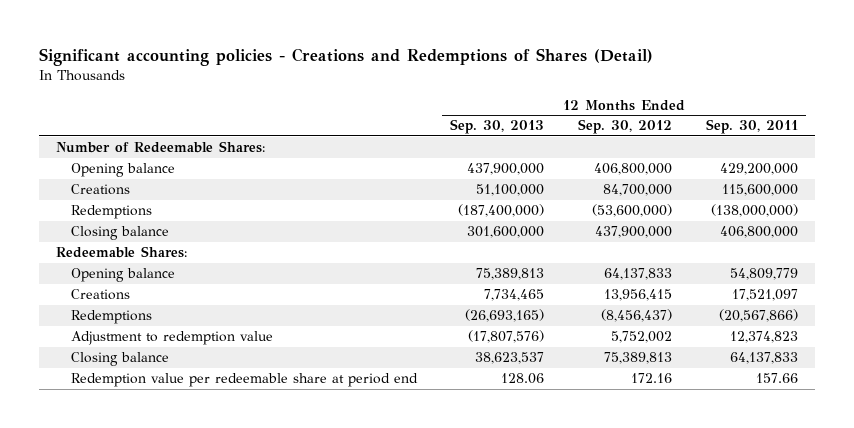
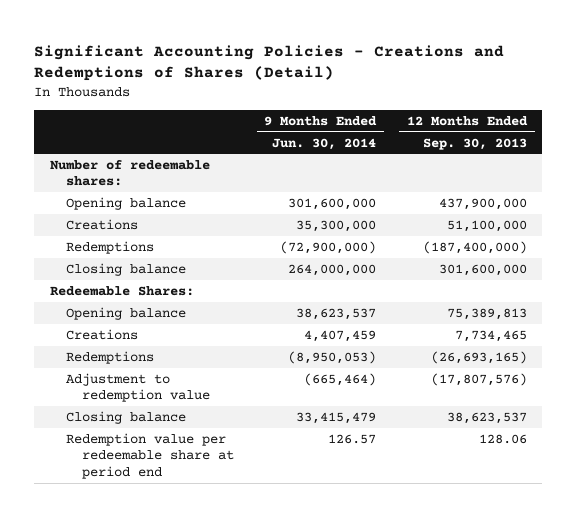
- Significant accounting policies - Creations and Redemptions of Shares (Detail)
+ Significant Accounting Policies - Creations and Redemptions of Shares (Detail)
- | 12 Months Ended Sep. 30, 2013 | 12 Months Ended Sep. 30, 2012 | 12 Months Ended Sep. 30, 2011
+ | 9 Months Ended Jun. 30, 2014 | 12 Months Ended Sep. 30, 2013
- Number of Redeemable Shares:
+ Number of redeemable shares:

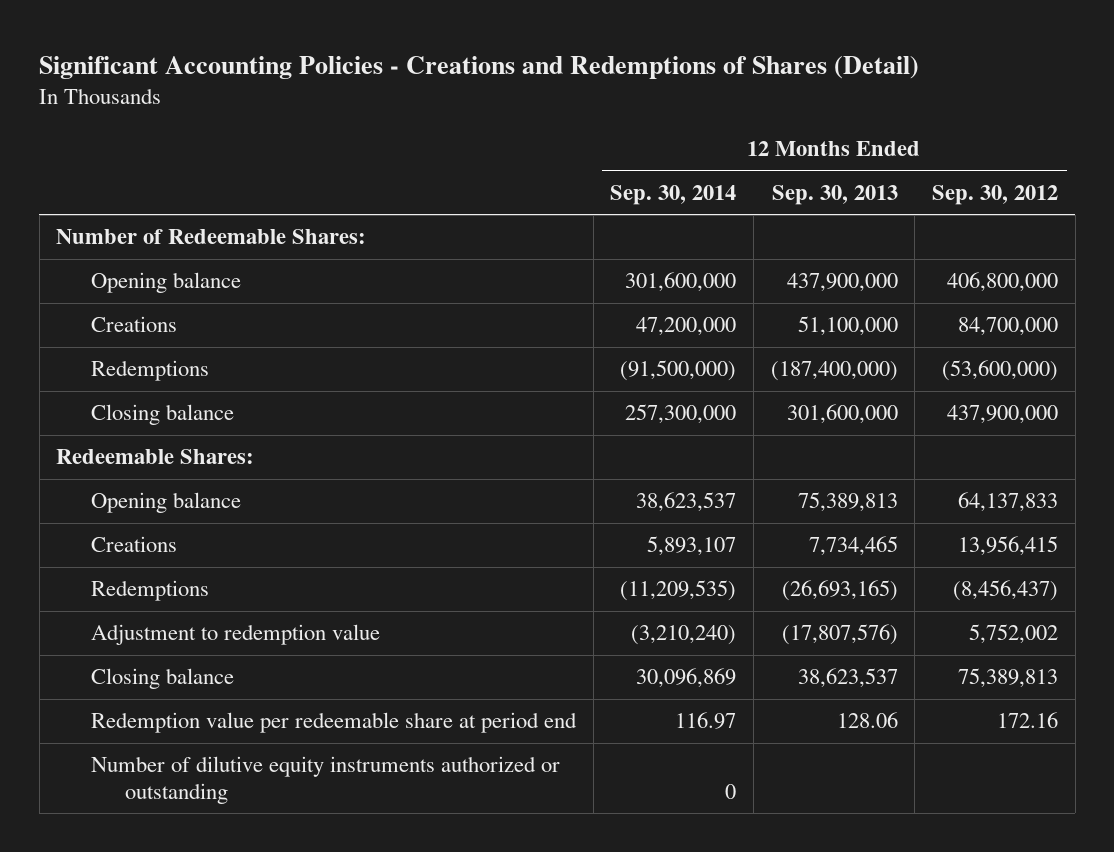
- | 9 Months Ended Jun. 30, 2014 | 12 Months Ended Sep. 30, 2013
+ | 12 Months Ended Sep. 30, 2014 | 12 Months Ended Sep. 30, 2013 | 12 Months Ended Sep. 30, 2012
- Number of redeemable shares:
+ Number of Redeemable Shares:
+ Number of dilutive equity instruments authorized or outstanding | 0 | |

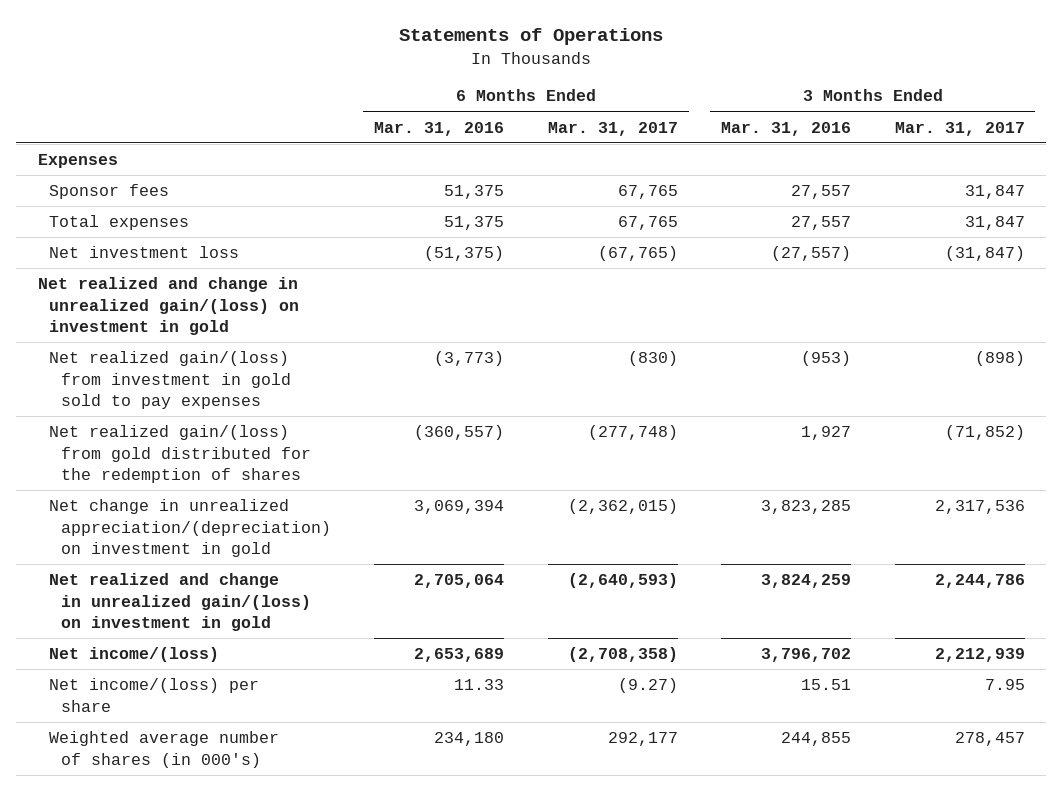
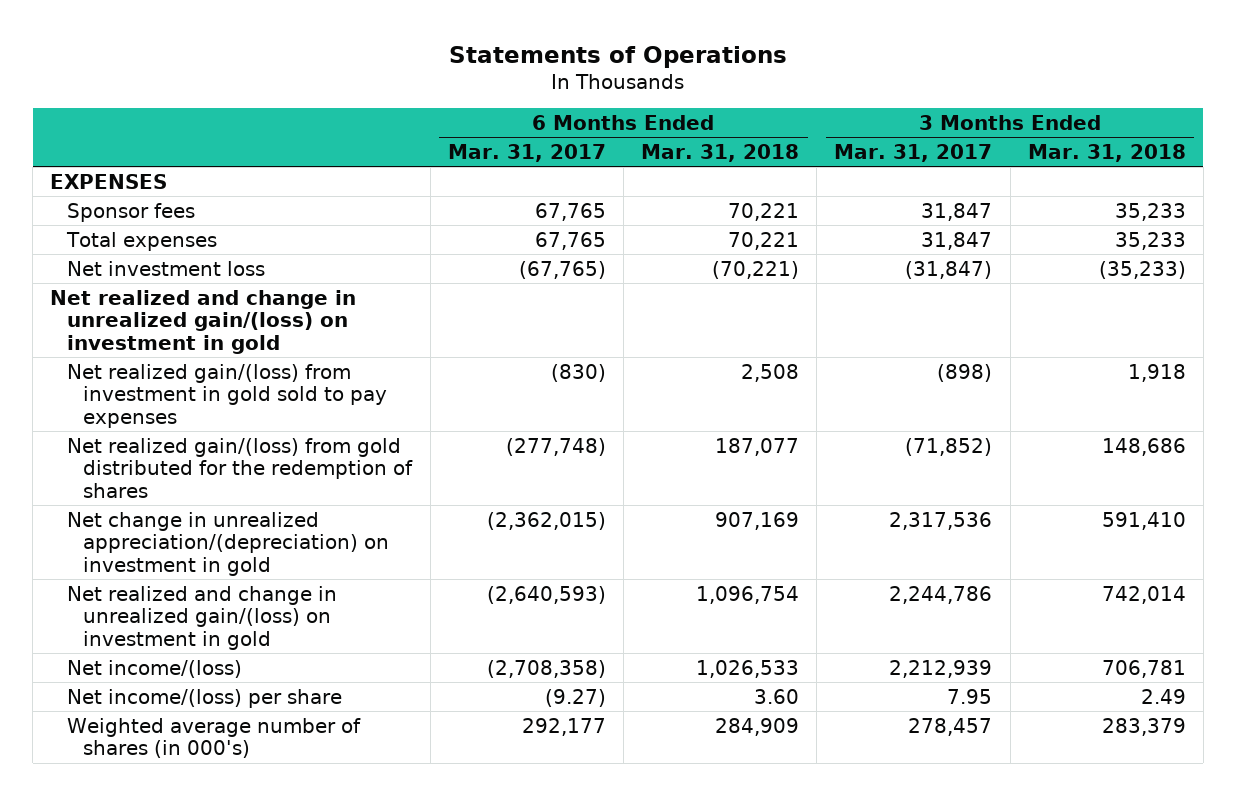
- | 6 Months Ended Mar. 31, 2016 | 6 Months Ended Mar. 31, 2017 | 3 Months Ended Mar. 31, 2016 | 3 Months Ended Mar. 31, 2017
+ | 6 Months Ended Mar. 31, 2017 | 6 Months Ended Mar. 31, 2018 | 3 Months Ended Mar. 31, 2017 | 3 Months Ended Mar. 31, 2018
- Expenses
+ EXPENSES

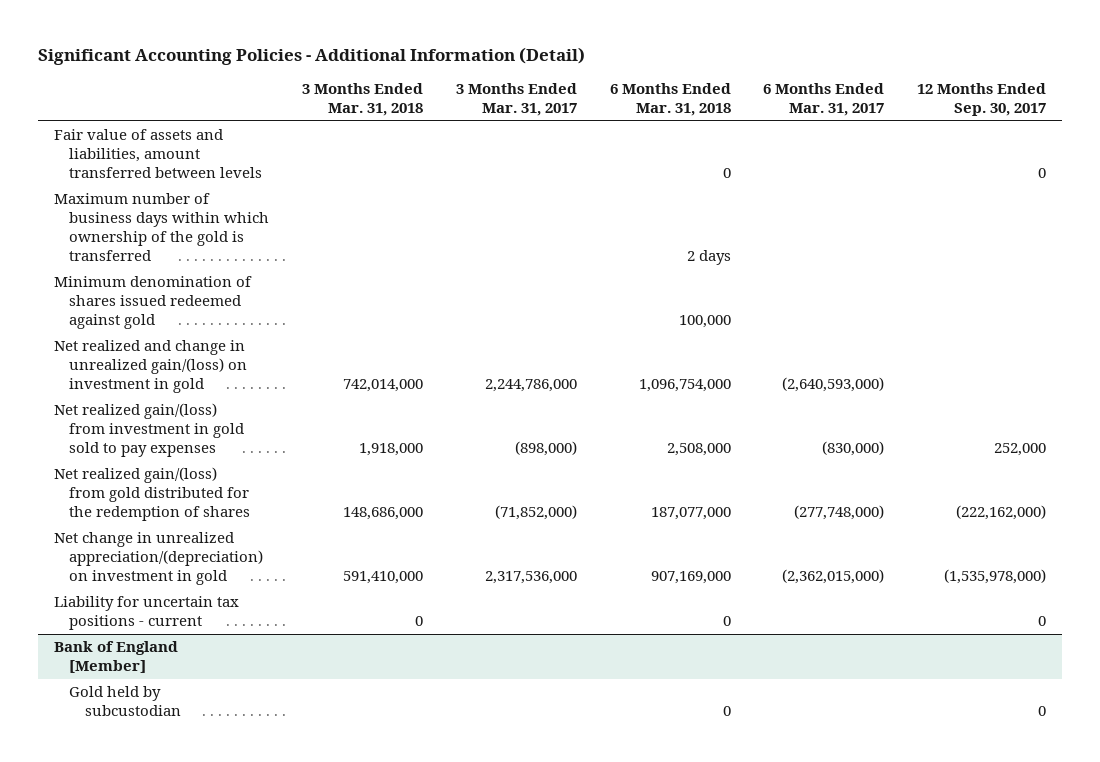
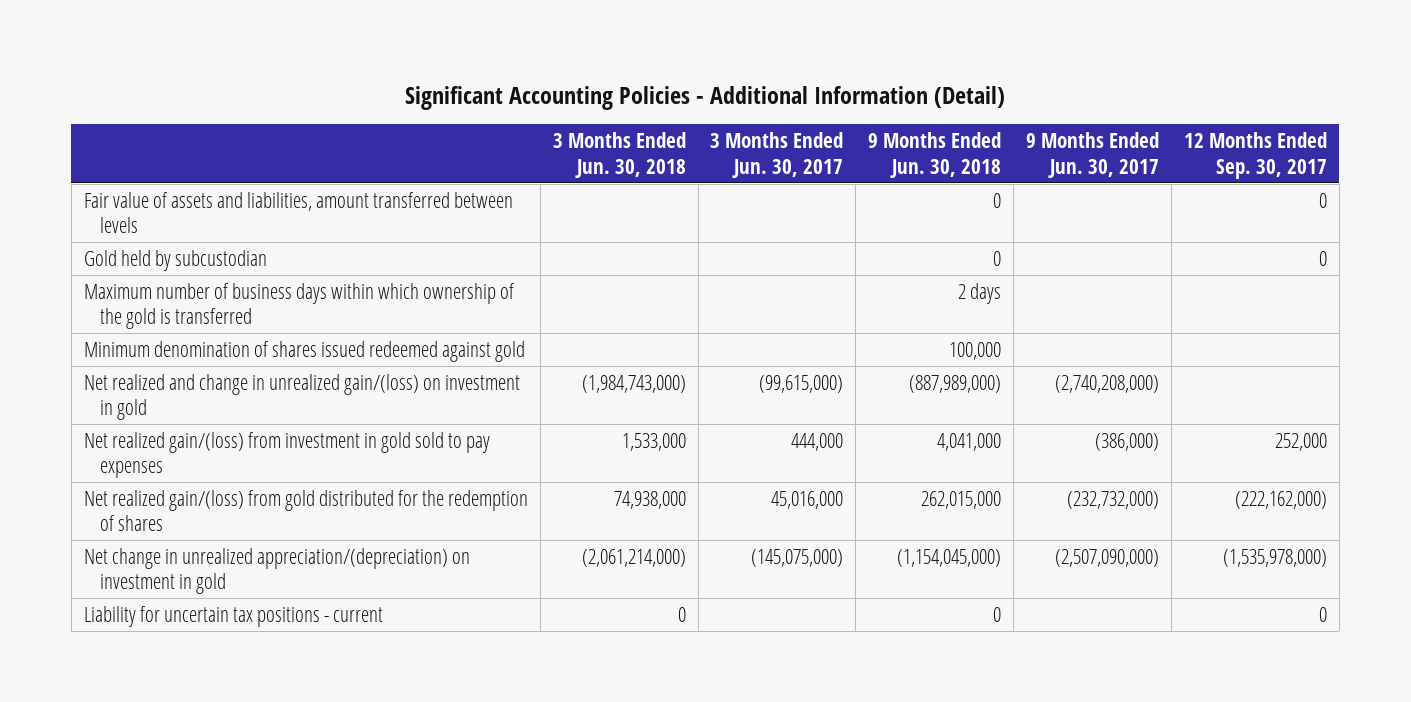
- | 3 Months Ended Mar. 31, 2018 | 3 Months Ended Mar. 31, 2017 | 6 Months Ended Mar. 31, 2018 | 6 Months Ended Mar. 31, 2017 | 12 Months Ended Sep. 30, 2017
+ | 3 Months Ended Jun. 30, 2018 | 3 Months Ended Jun. 30, 2017 | 9 Months Ended Jun. 30, 2018 | 9 Months Ended Jun. 30, 2017 | 12 Months Ended Sep. 30, 2017
+ Gold held by subcustodian | | | 0 | | 0
- Bank of England [Member]
- Gold held by subcustodian | | | 0 | | 0

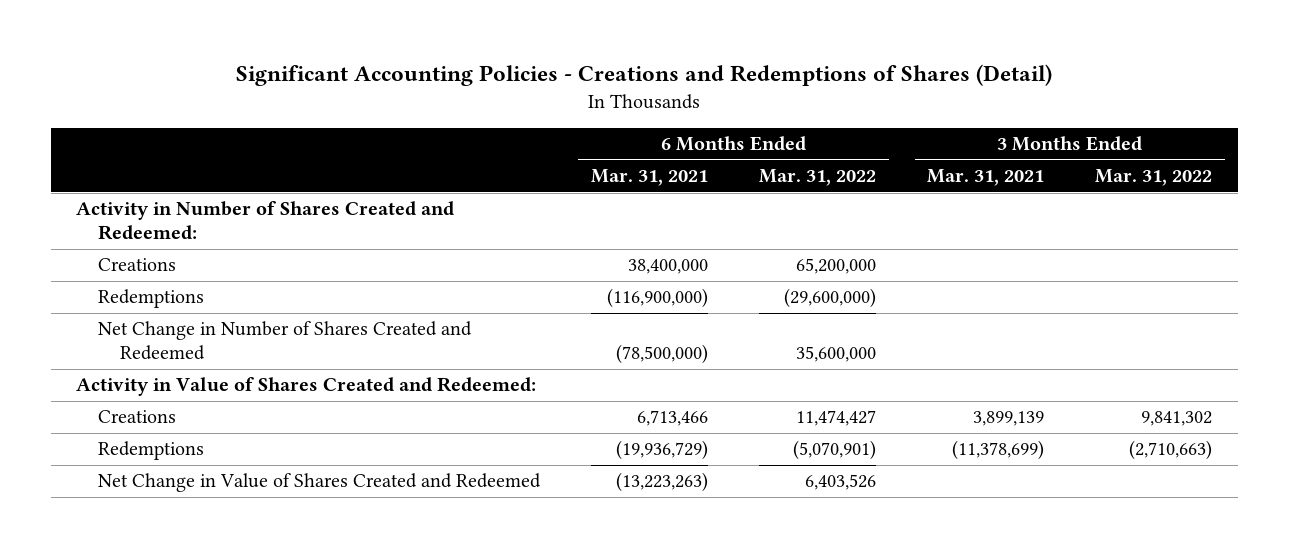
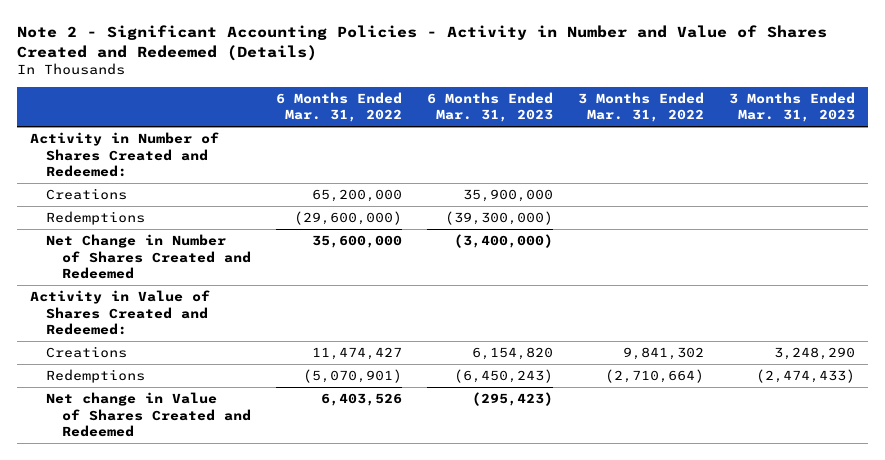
- Significant Accounting Policies - Creations and Redemptions of Shares (Detail)
+ Note 2 - Significant Accounting Policies - Activity in Number and Value of Shares Created and Redeemed (Details)
- | 6 Months Ended Mar. 31, 2021 | 6 Months Ended Mar. 31, 2022 | 3 Months Ended Mar. 31, 2021 | 3 Months Ended Mar. 31, 2022
+ | 6 Months Ended Mar. 31, 2022 | 6 Months Ended Mar. 31, 2023 | 3 Months Ended Mar. 31, 2022 | 3 Months Ended Mar. 31, 2023
- Redemptions | (19,936,729) | (5,070,901) | (11,378,699) | (2,710,663)
- Net Change in Value of Shares Created and Redeemed | (13,223,263) | 6,403,526 | |
+ Redemptions | (5,070,901) | (6,450,243) | (2,710,664) | (2,474,433)
+ Net change in Value of Shares Created and Redeemed | 6,403,526 | (295,423) | |

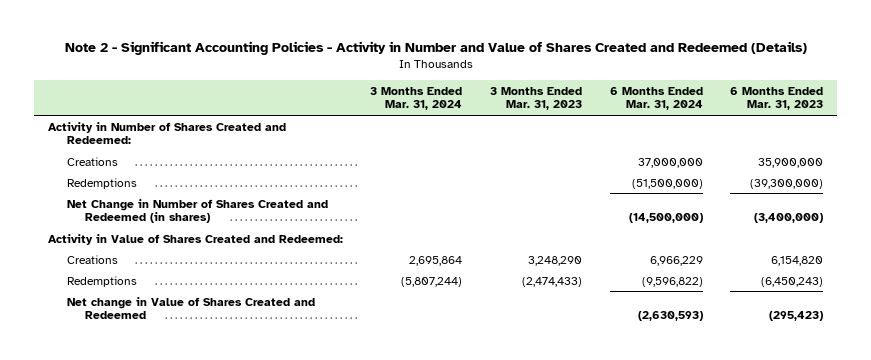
- | 6 Months Ended Mar. 31, 2022 | 6 Months Ended Mar. 31, 2023 | 3 Months Ended Mar. 31, 2022 | 3 Months Ended Mar. 31, 2023
+ | 3 Months Ended Mar. 31, 2024 | 3 Months Ended Mar. 31, 2023 | 6 Months Ended Mar. 31, 2024 | 6 Months Ended Mar. 31, 2023
- Net Change in Number of Shares Created and Redeemed | 35,600,000 | (3,400,000) | |
+ Net Change in Number of Shares Created and Redeemed (in shares) | | | (14,500,000) | (3,400,000)

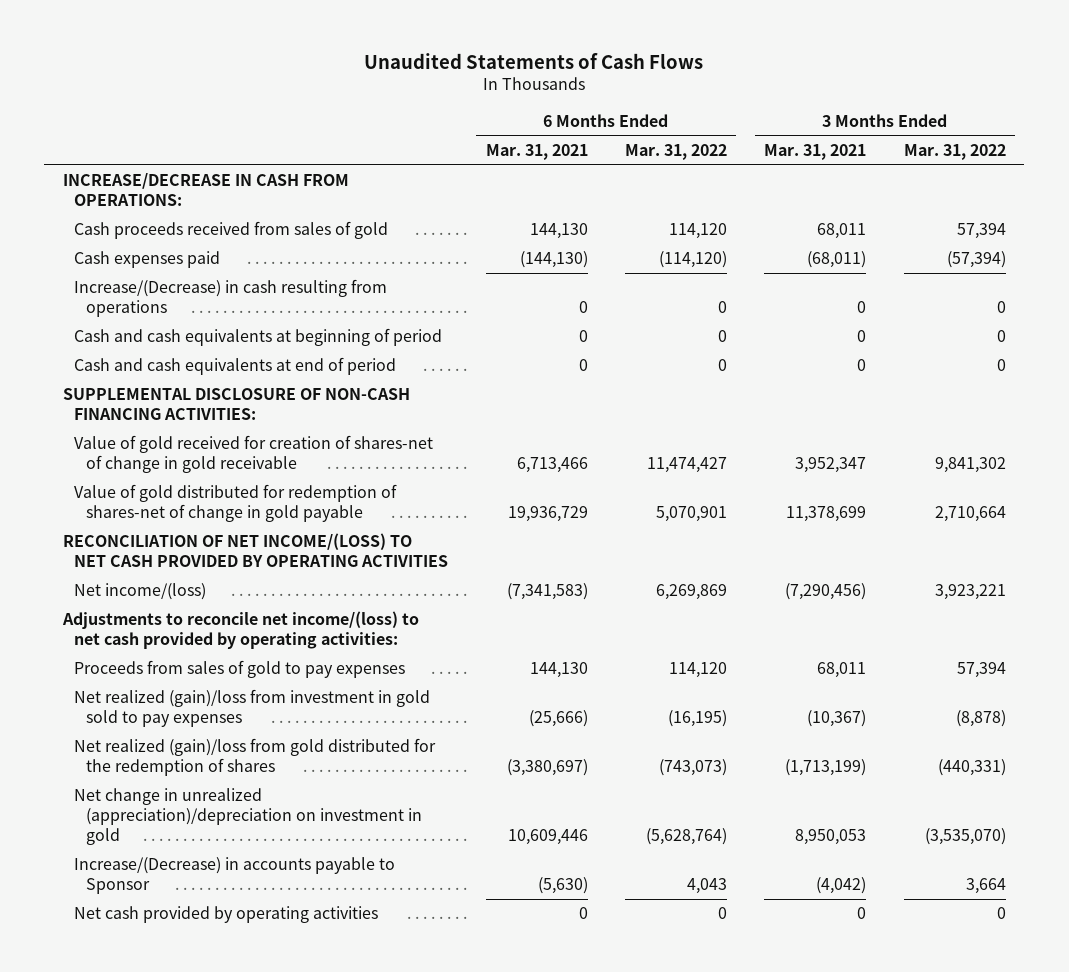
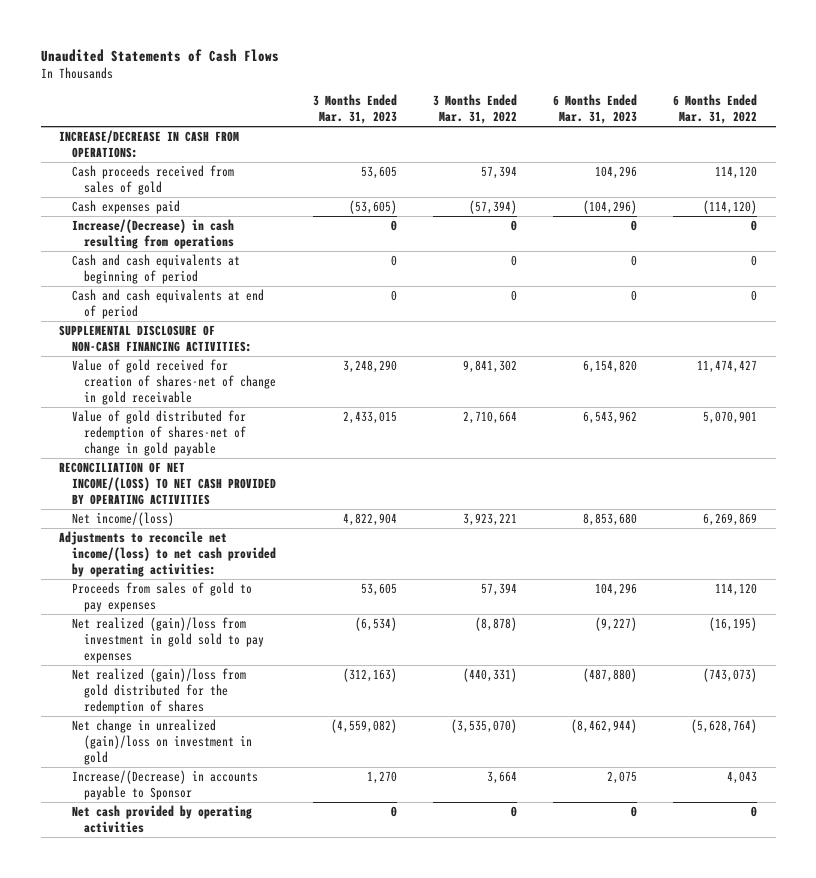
- | 6 Months Ended Mar. 31, 2021 | 6 Months Ended Mar. 31, 2022 | 3 Months Ended Mar. 31, 2021 | 3 Months Ended Mar. 31, 2022
+ | 3 Months Ended Mar. 31, 2023 | 3 Months Ended Mar. 31, 2022 | 6 Months Ended Mar. 31, 2023 | 6 Months Ended Mar. 31, 2022
- Net change in unrealized (appreciation)/depreciation on investment in gold | 10,609,446 | (5,628,764) | 8,950,053 | (3,535,070)
+ Net change in unrealized (gain)/loss on investment in gold | (4,559,082) | (3,535,070) | (8,462,944) | (5,628,764)

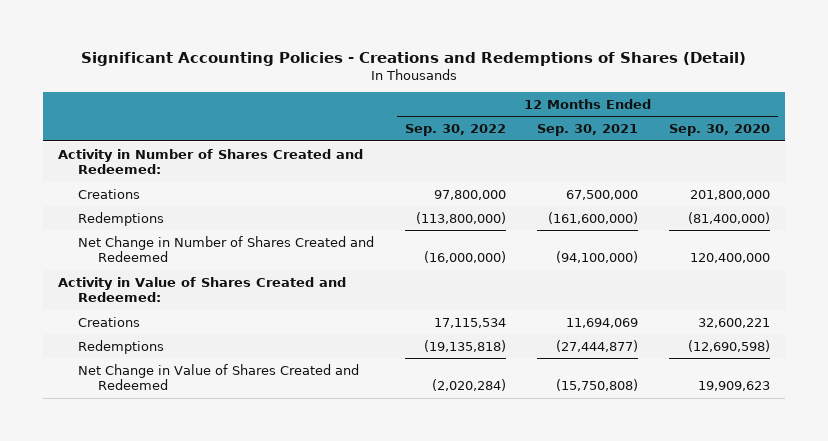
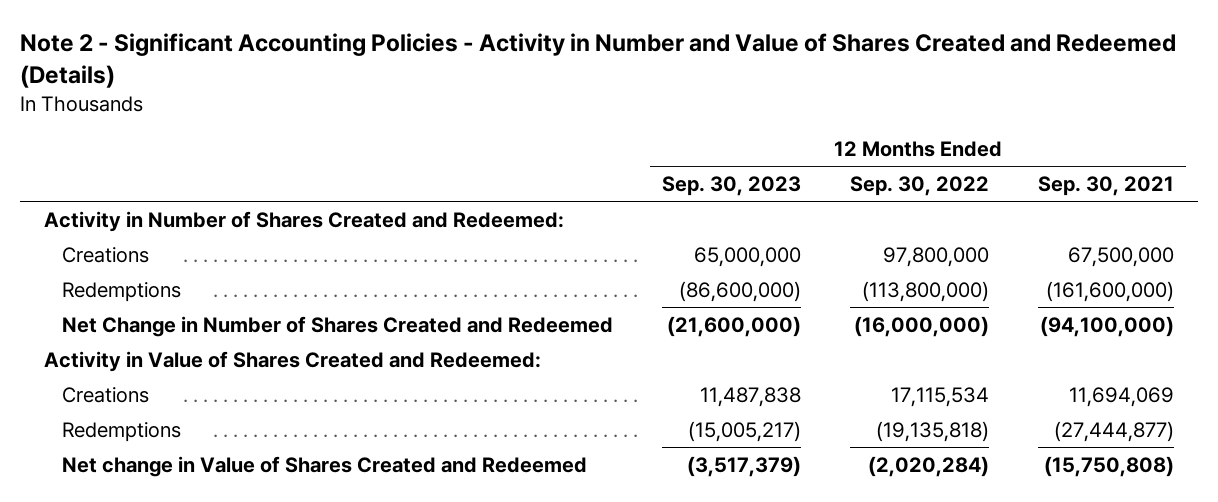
- Significant Accounting Policies - Creations and Redemptions of Shares (Detail)
+ Note 2 - Significant Accounting Policies - Activity in Number and Value of Shares Created and Redeemed (Details)
- | 12 Months Ended Sep. 30, 2022 | 12 Months Ended Sep. 30, 2021 | 12 Months Ended Sep. 30, 2020
+ | 12 Months Ended Sep. 30, 2023 | 12 Months Ended Sep. 30, 2022 | 12 Months Ended Sep. 30, 2021
- Net Change in Value of Shares Created and Redeemed | (2,020,284) | (15,750,808) | 19,909,623
+ Net change in Value of Shares Created and Redeemed | (3,517,379) | (2,020,284) | (15,750,808)

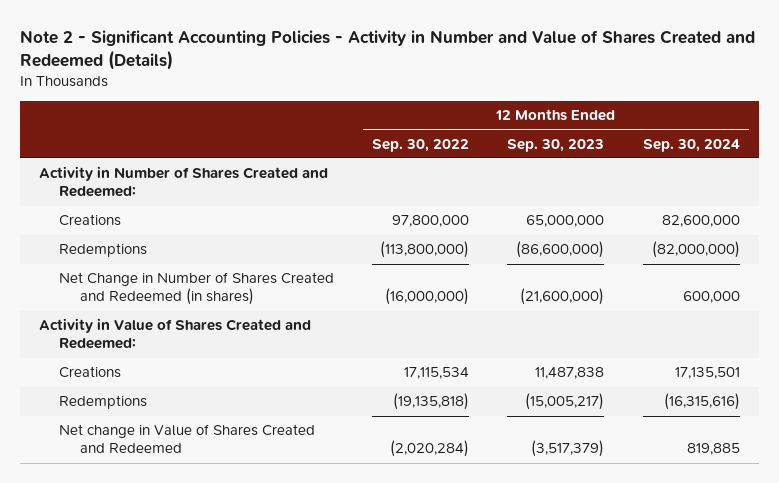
- | 12 Months Ended Sep. 30, 2023 | 12 Months Ended Sep. 30, 2022 | 12 Months Ended Sep. 30, 2021
+ | 12 Months Ended Sep. 30, 2022 | 12 Months Ended Sep. 30, 2023 | 12 Months Ended Sep. 30, 2024
- Net Change in Number of Shares Created and Redeemed | (21,600,000) | (16,000,000) | (94,100,000)
+ Net Change in Number of Shares Created and Redeemed (in shares) | (16,000,000) | (21,600,000) | 600,000

